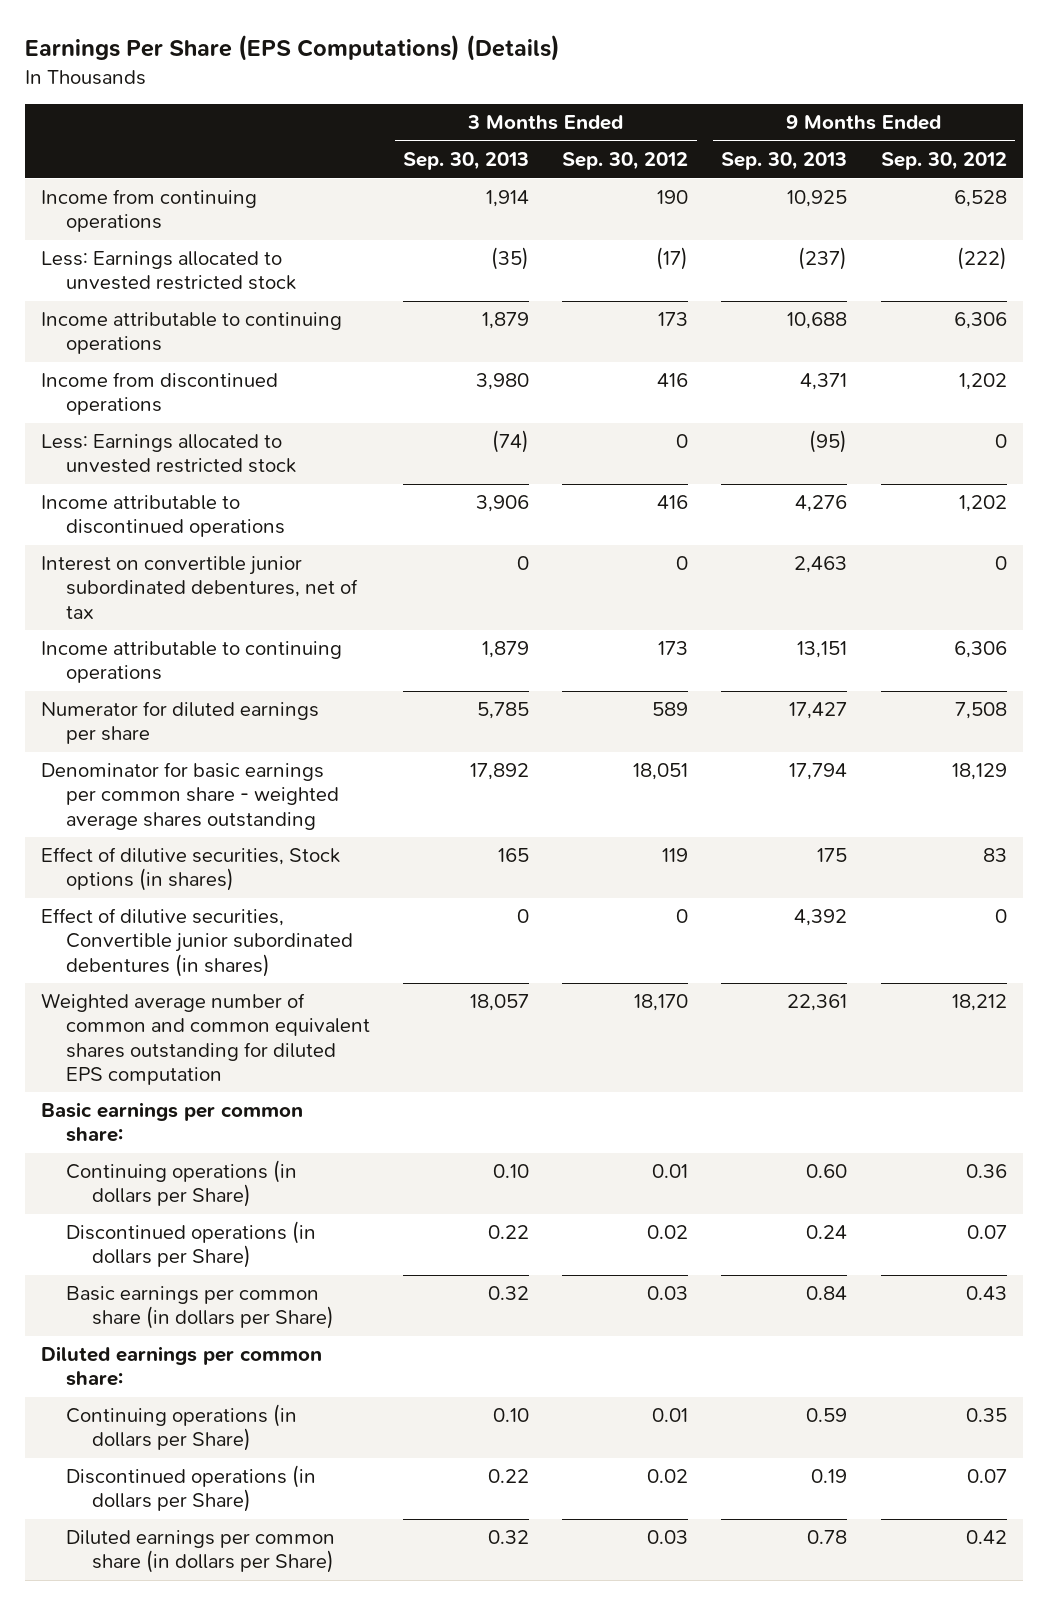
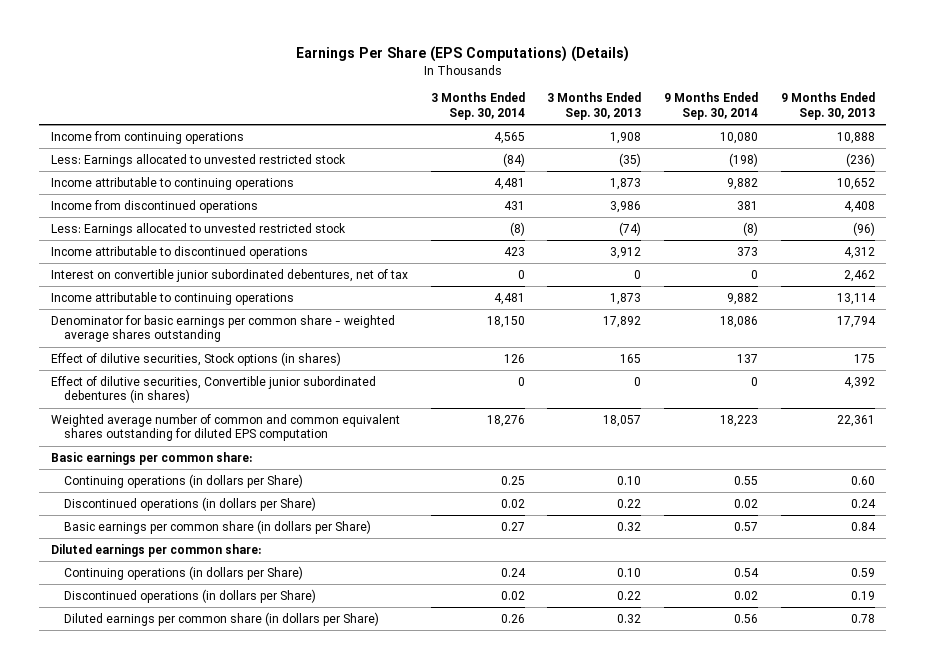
- | 3 Months Ended Sep. 30, 2013 | 3 Months Ended Sep. 30, 2012 | 9 Months Ended Sep. 30, 2013 | 9 Months Ended Sep. 30, 2012
+ | 3 Months Ended Sep. 30, 2014 | 3 Months Ended Sep. 30, 2013 | 9 Months Ended Sep. 30, 2014 | 9 Months Ended Sep. 30, 2013
- Income from continuing operations | 1,914 | 190 | 10,925 | 6,528
- Less: Earnings allocated to unvested restricted stock | (35) | (17) | (237) | (222)
- Income attributable to continuing operations | 1,879 | 173 | 10,688 | 6,306
- Income from discontinued operations | 3,980 | 416 | 4,371 | 1,202
- Less: Earnings allocated to unvested restricted stock | (74) | 0 | (95) | 0
- Income attributable to discontinued operations | 3,906 | 416 | 4,276 | 1,202
- Interest on convertible junior subordinated debentures, net of tax | 0 | 0 | 2,463 | 0
- Income attributable to continuing operations | 1,879 | 173 | 13,151 | 6,306
- Numerator for diluted earnings per share | 5,785 | 589 | 17,427 | 7,508
+ Income from continuing operations | 4,565 | 1,908 | 10,080 | 10,888
+ Less: Earnings allocated to unvested restricted stock | (84) | (35) | (198) | (236)
+ Income attributable to continuing operations | 4,481 | 1,873 | 9,882 | 10,652
+ Income from discontinued operations | 431 | 3,986 | 381 | 4,408
+ Less: Earnings allocated to unvested restricted stock | (8) | (74) | (8) | (96)
+ Income attributable to discontinued operations | 423 | 3,912 | 373 | 4,312
+ Interest on convertible junior subordinated debentures, net of tax | 0 | 0 | 0 | 2,462
+ Income attributable to continuing operations | 4,481 | 1,873 | 9,882 | 13,114

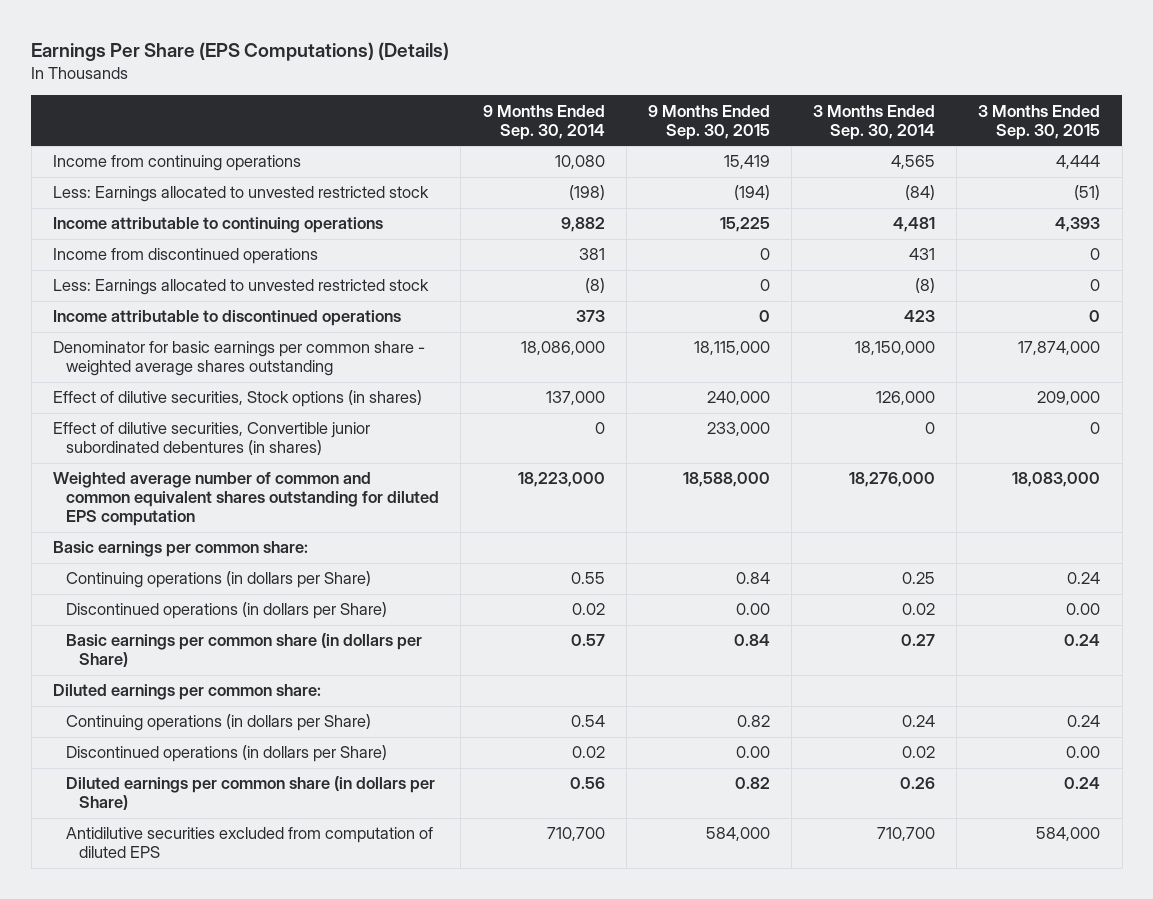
- | 3 Months Ended Sep. 30, 2014 | 3 Months Ended Sep. 30, 2013 | 9 Months Ended Sep. 30, 2014 | 9 Months Ended Sep. 30, 2013
+ | 9 Months Ended Sep. 30, 2014 | 9 Months Ended Sep. 30, 2015 | 3 Months Ended Sep. 30, 2014 | 3 Months Ended Sep. 30, 2015
- Interest on convertible junior subordinated debentures, net of tax | 0 | 0 | 0 | 2,462
- Income attributable to continuing operations | 4,481 | 1,873 | 9,882 | 13,114
- Denominator for basic earnings per common share - weighted average shares outstanding | 18,150 | 17,892 | 18,086 | 17,794
- Effect of dilutive securities, Stock options (in shares) | 126 | 165 | 137 | 175
+ Denominator for basic earnings per common share - weighted average shares outstanding | 18,086,000 | 18,115,000 | 18,150,000 | 17,874,000
+ Effect of dilutive securities, Stock options (in shares) | 137,000 | 240,000 | 126,000 | 209,000
- Weighted average number of common and common equivalent shares outstanding for diluted EPS computation | 18,276 | 18,057 | 18,223 | 22,361
+ Weighted average number of common and common equivalent shares outstanding for diluted EPS computation | 18,223,000 | 18,588,000 | 18,276,000 | 18,083,000
+ Antidilutive securities excluded from computation of diluted EPS | 710,700 | 584,000 | 710,700 | 584,000

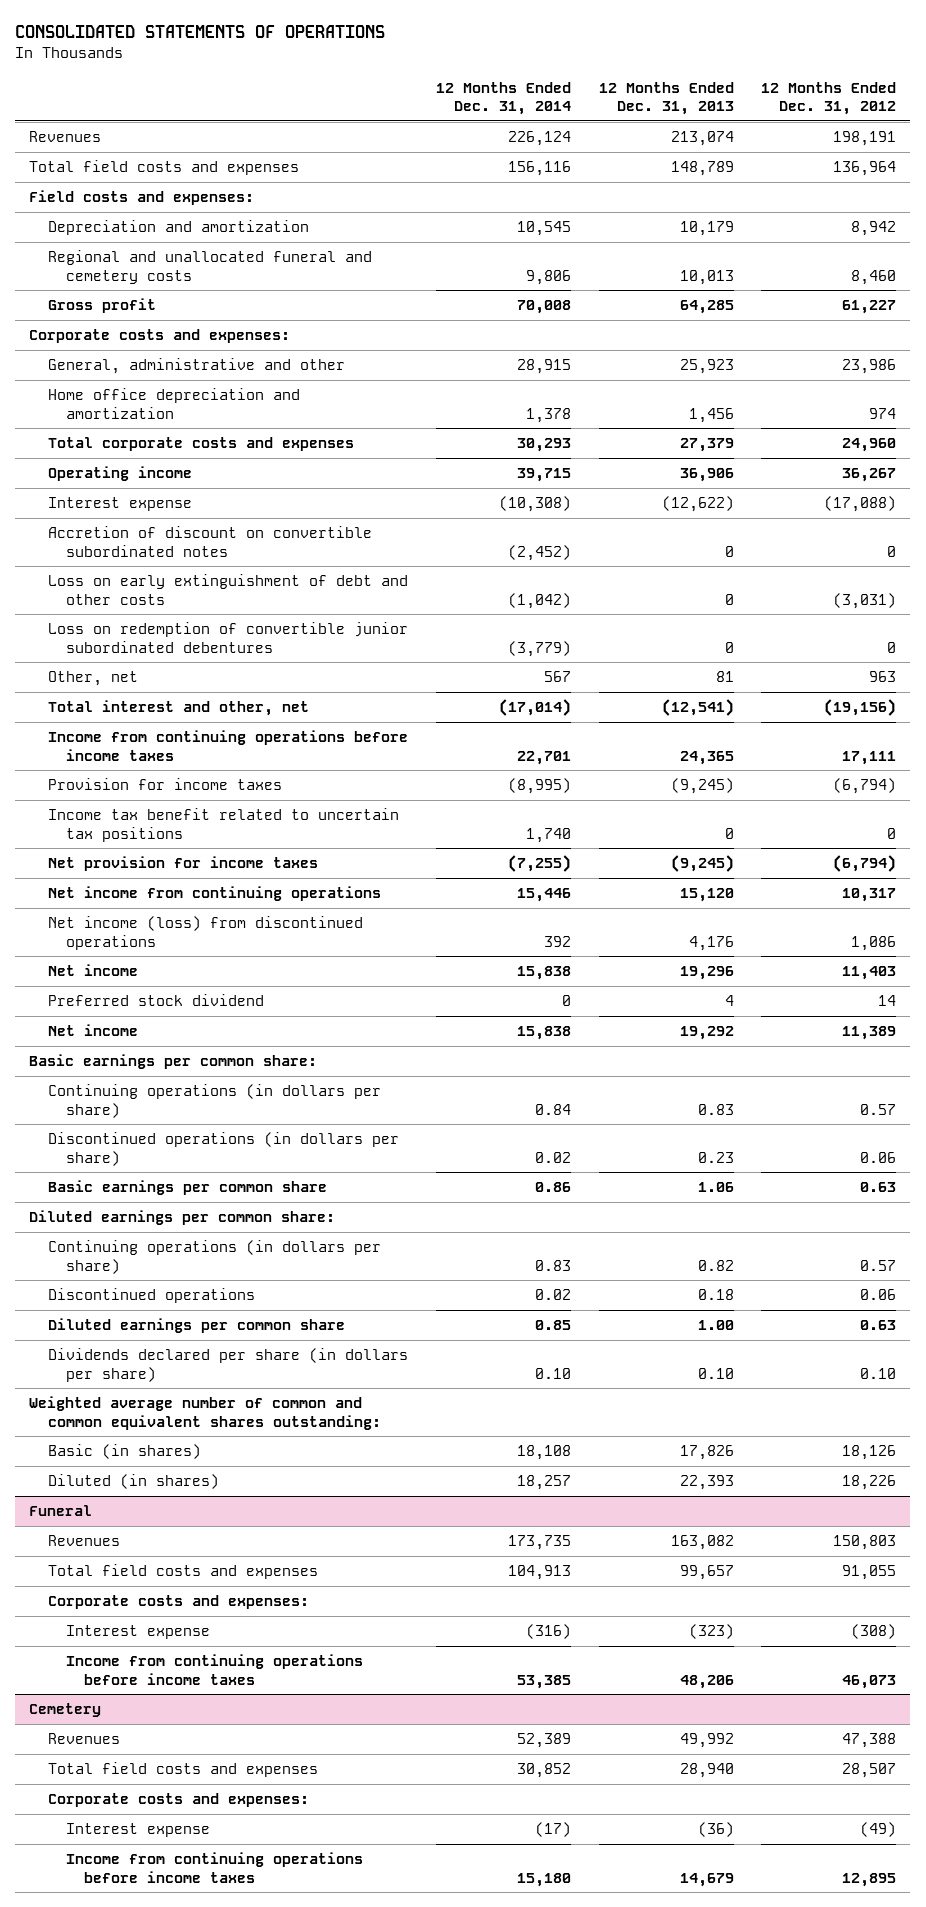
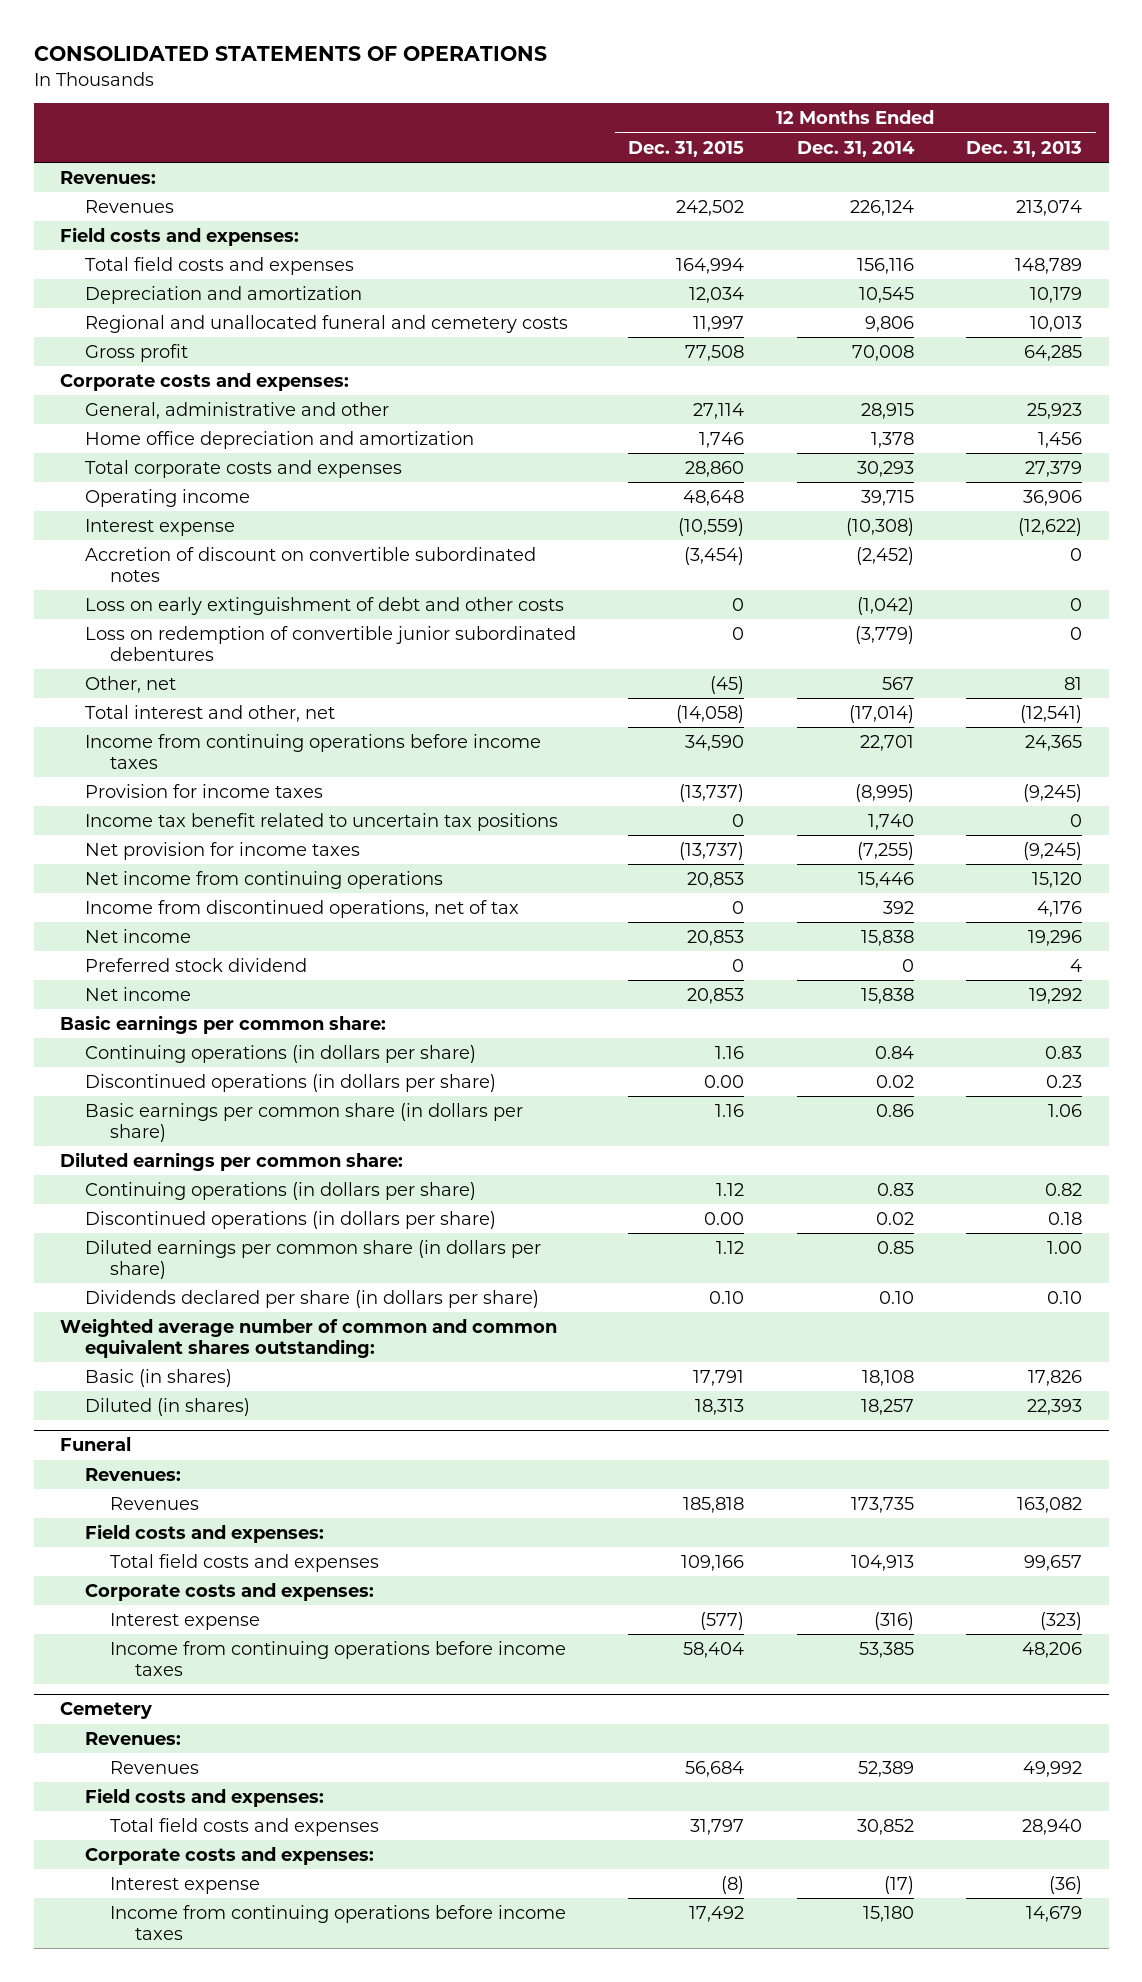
- | 12 Months Ended Dec. 31, 2014 | 12 Months Ended Dec. 31, 2013 | 12 Months Ended Dec. 31, 2012
+ | 12 Months Ended Dec. 31, 2015 | 12 Months Ended Dec. 31, 2014 | 12 Months Ended Dec. 31, 2013
+ Revenues:
moved down: Total field costs and expenses | 164,994 | 156,116 | 148,789
- Net income (loss) from discontinued operations | 392 | 4,176 | 1,086
+ Income from discontinued operations, net of tax | 0 | 392 | 4,176
- Basic earnings per common share | 0.86 | 1.06 | 0.63
+ Basic earnings per common share (in dollars per share) | 1.16 | 0.86 | 1.06
- Discontinued operations | 0.02 | 0.18 | 0.06
- Diluted earnings per common share | 0.85 | 1.00 | 0.63
+ Discontinued operations (in dollars per share) | 0.00 | 0.02 | 0.18
+ Diluted earnings per common share (in dollars per share) | 1.12 | 0.85 | 1.00
@ Funeral
+ Revenues:
+ Field costs and expenses:
@ Cemetery
+ Revenues:
+ Field costs and expenses:

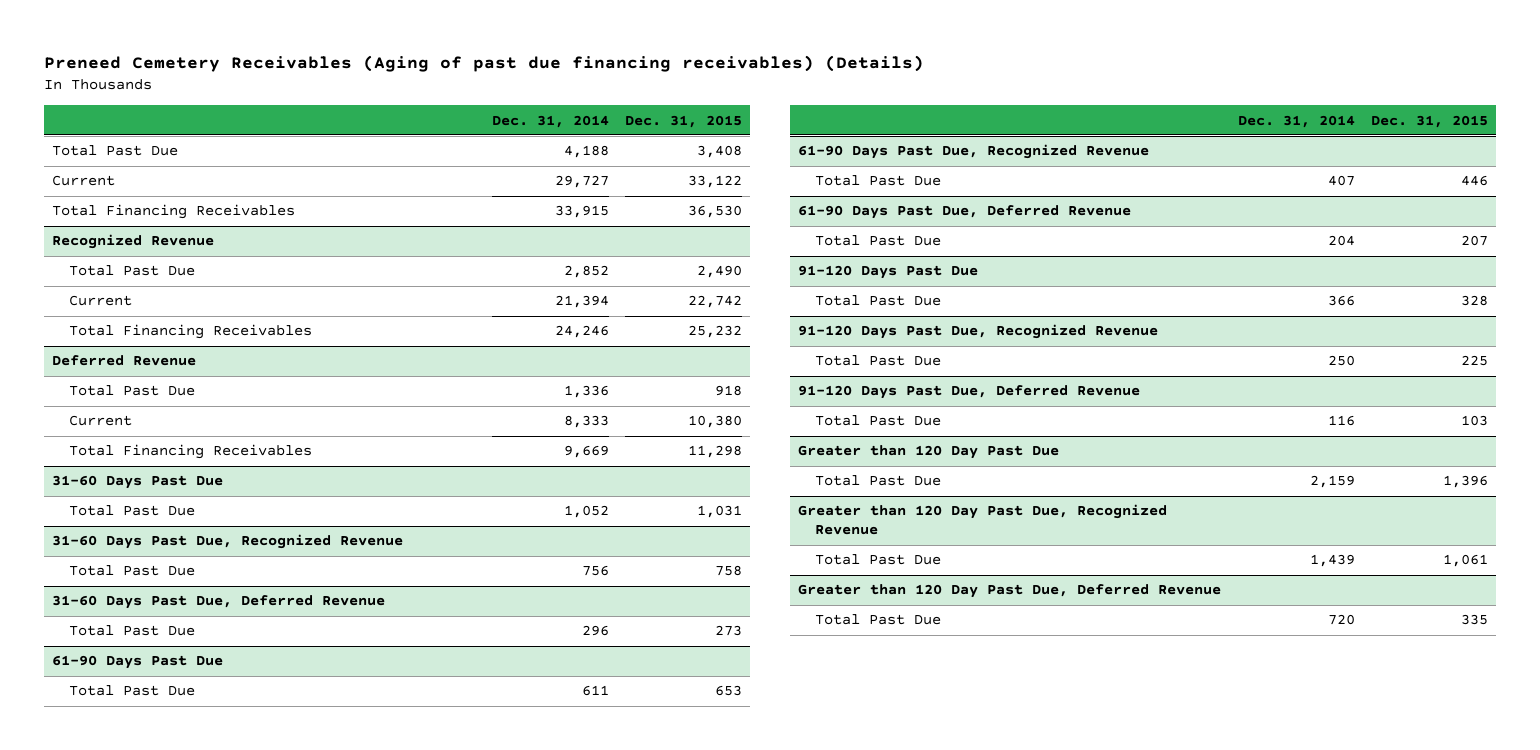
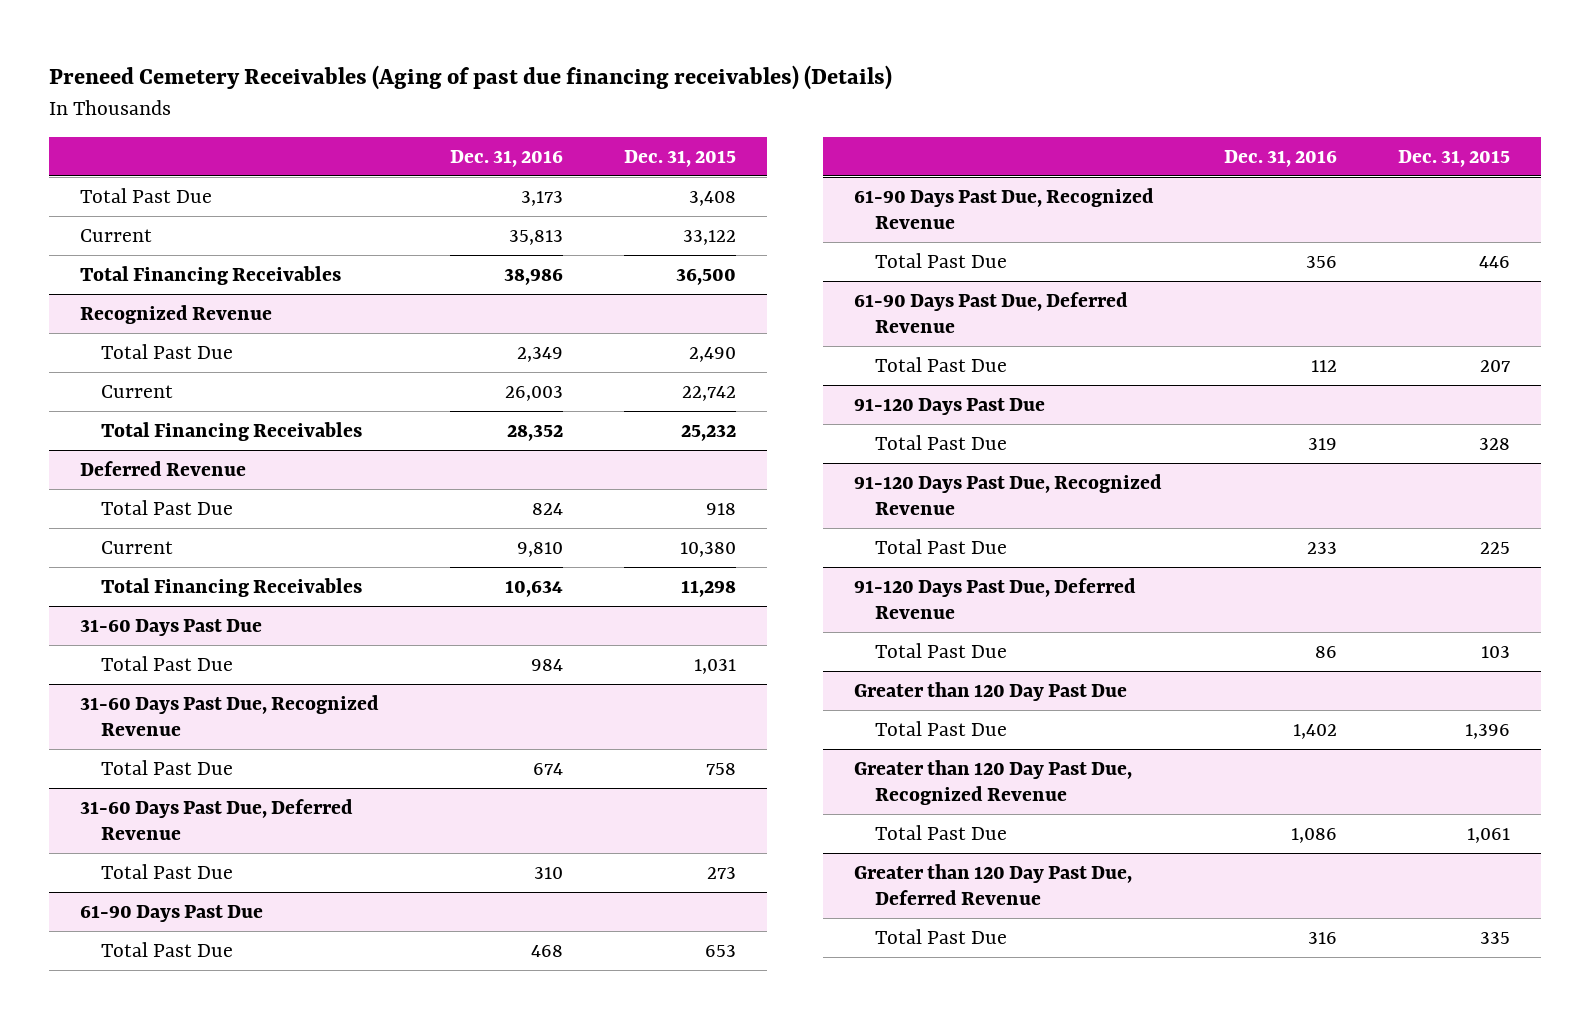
- | Dec. 31, 2014 | Dec. 31, 2015
+ | Dec. 31, 2016 | Dec. 31, 2015
- Total Financing Receivables | 33,915 | 36,530
+ Total Financing Receivables | 38,986 | 36,500

